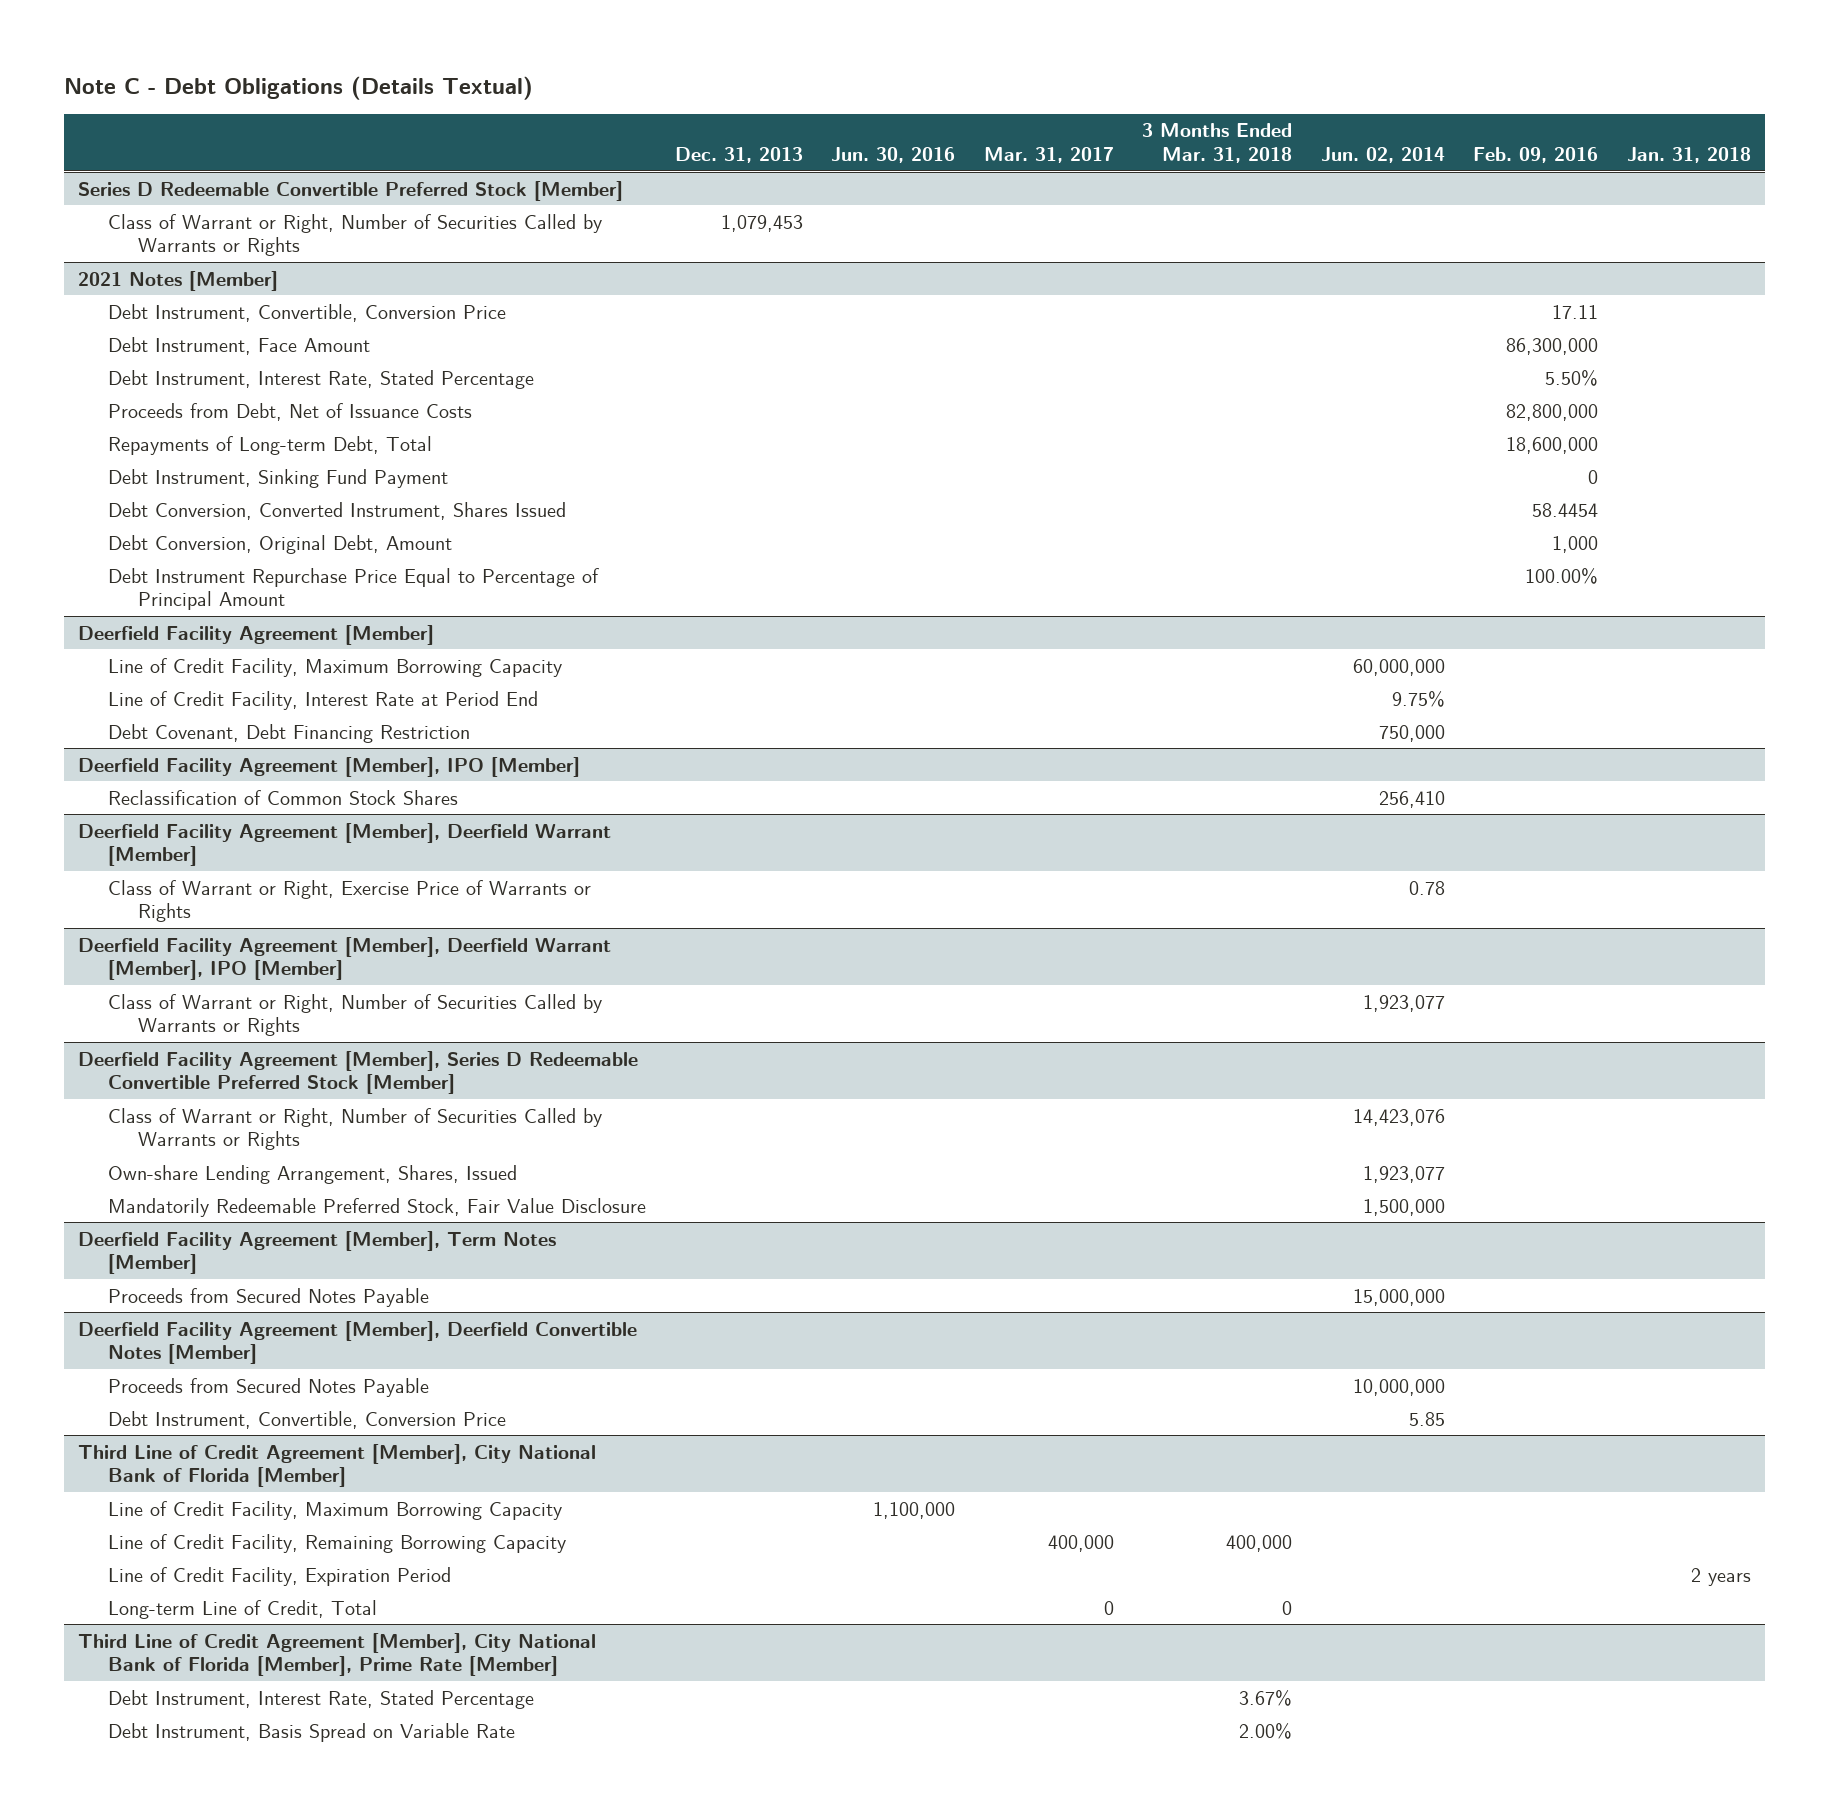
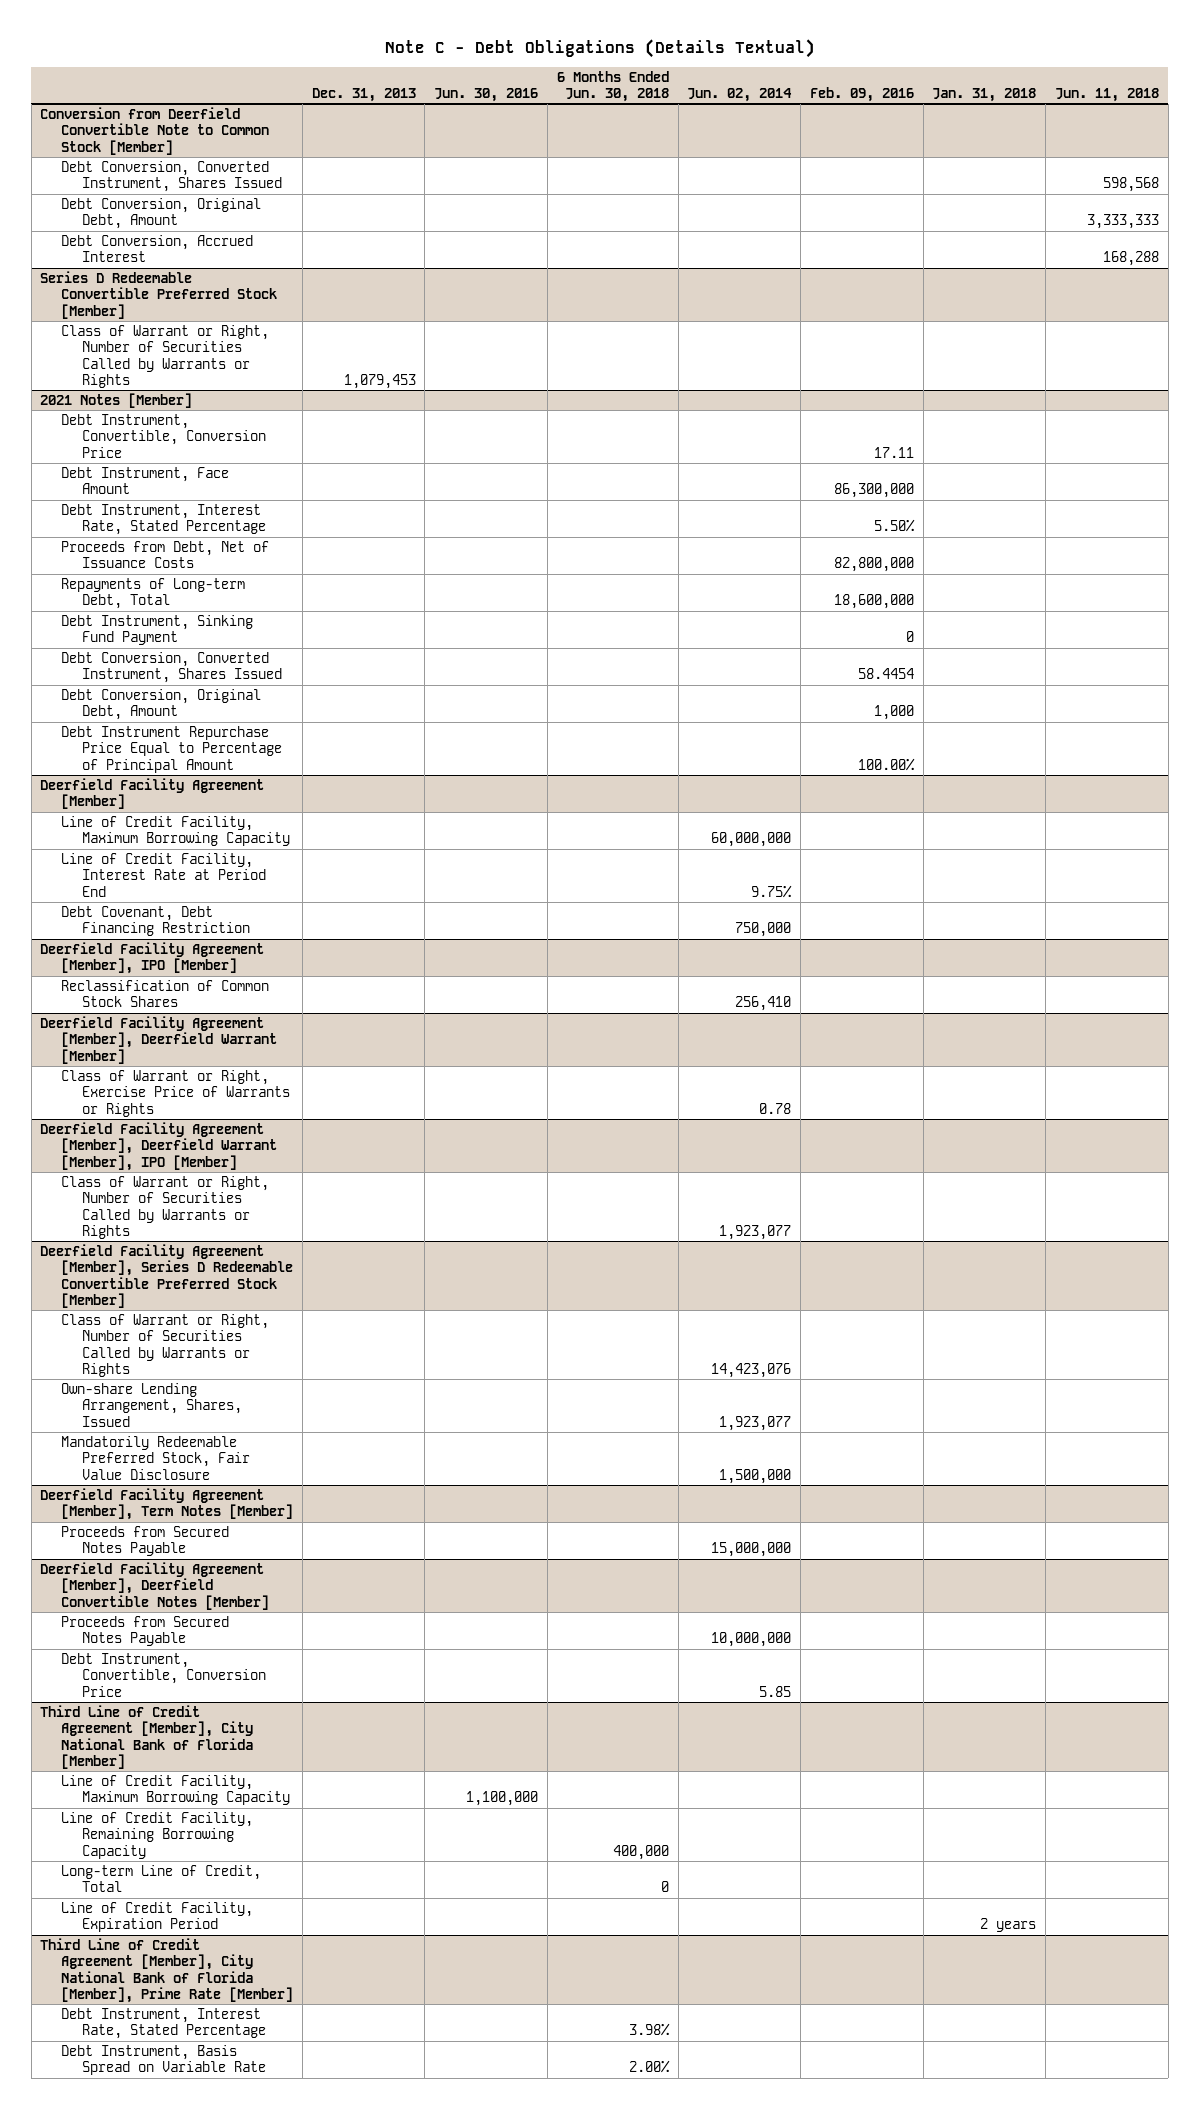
- | Dec. 31, 2013 | Jun. 30, 2016 | Mar. 31, 2017 | 3 Months Ended Mar. 31, 2018 | Jun. 02, 2014 | Feb. 09, 2016 | Jan. 31, 2018
+ | Dec. 31, 2013 | Jun. 30, 2016 | 6 Months Ended Jun. 30, 2018 | Jun. 02, 2014 | Feb. 09, 2016 | Jan. 31, 2018 | Jun. 11, 2018
+ Conversion from Deerfield Convertible Note to Common Stock [Member]
+ Debt Conversion, Converted Instrument, Shares Issued | | | | | | | 598,568
+ Debt Conversion, Original Debt, Amount | | | | | | | 3,333,333
+ Debt Conversion, Accrued Interest | | | | | | | 168,288
@ Third Line of Credit Agreement [Member], City National Bank of Florida [Member]
moved down: Line of Credit Facility, Expiration Period | | | | | | 2 years |

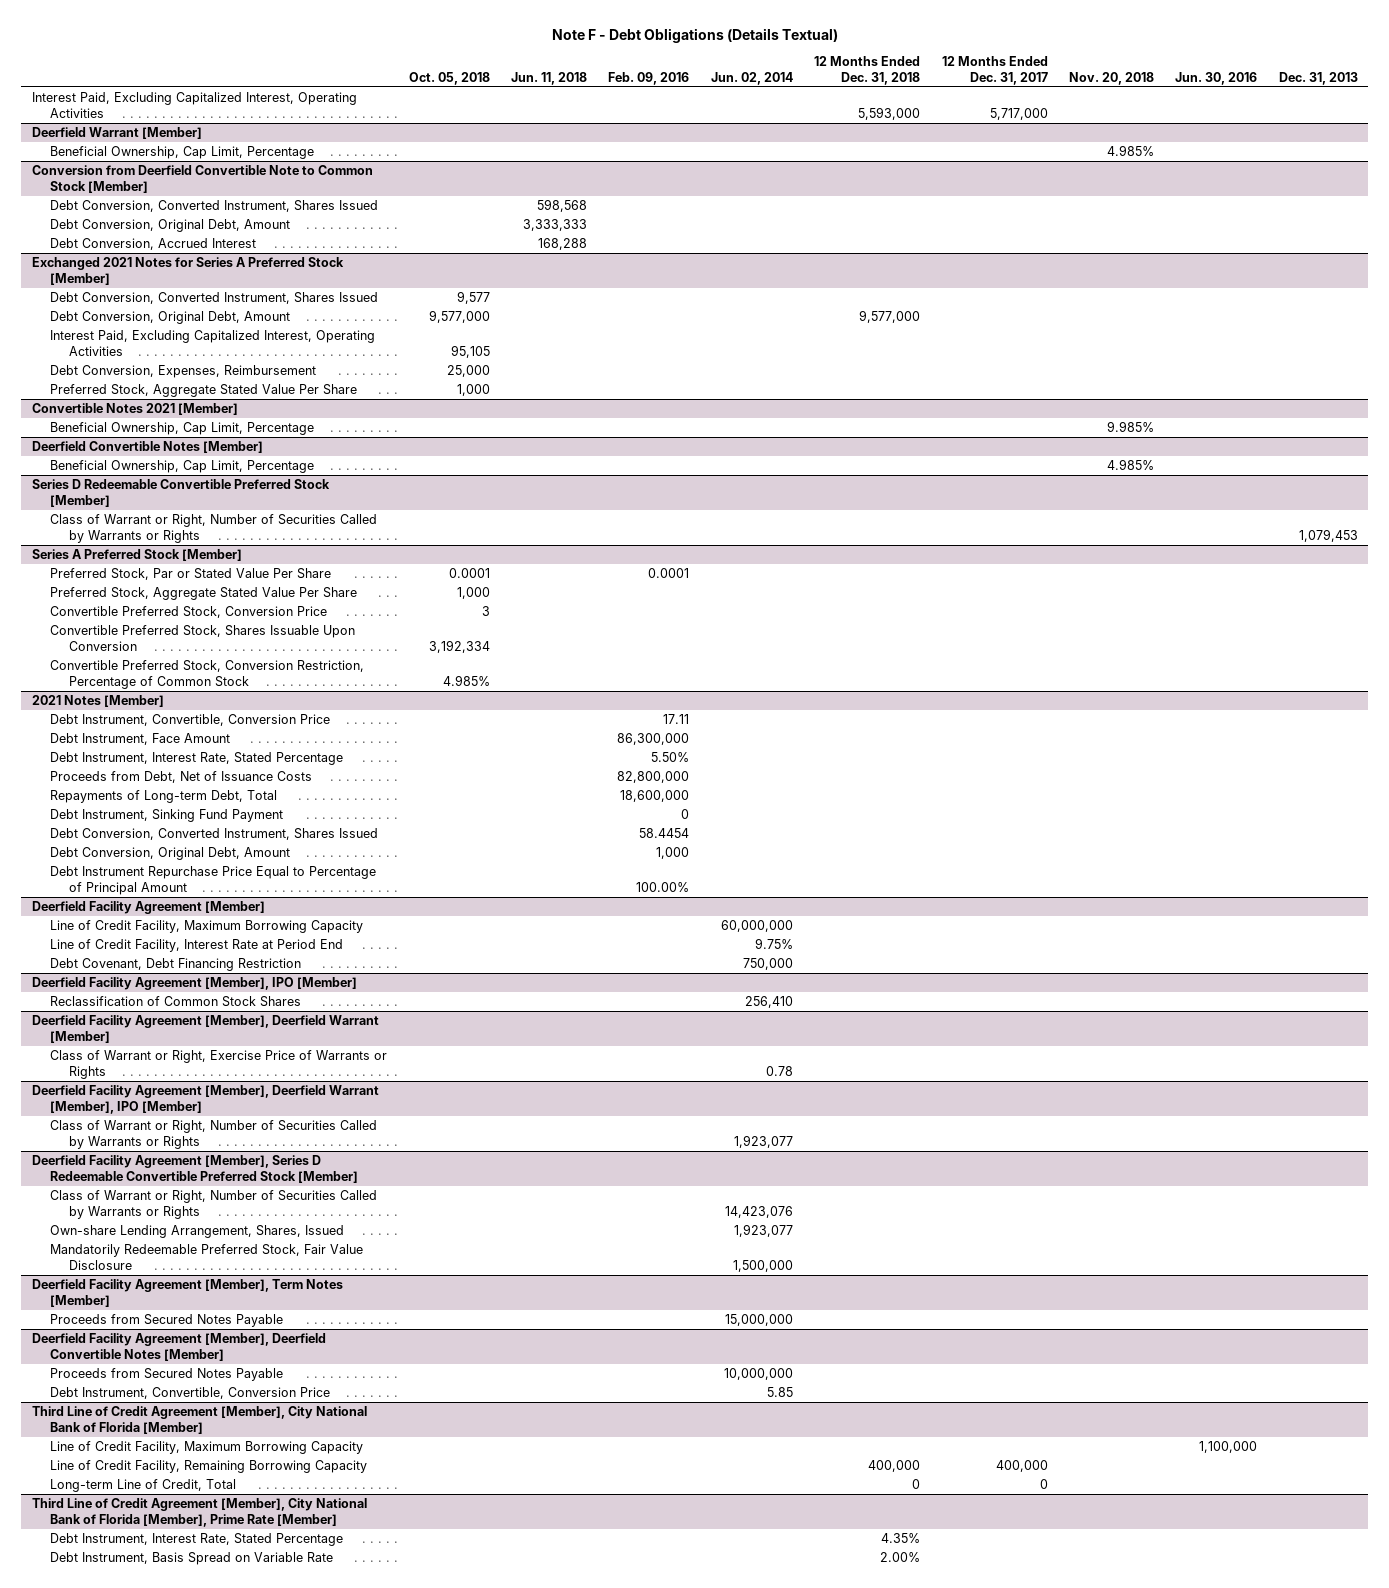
- Note C - Debt Obligations (Details Textual)
+ Note F - Debt Obligations (Details Textual)
- | Dec. 31, 2013 | Jun. 30, 2016 | 6 Months Ended Jun. 30, 2018 | Jun. 02, 2014 | Feb. 09, 2016 | Jan. 31, 2018 | Jun. 11, 2018
+ | Oct. 05, 2018 | Jun. 11, 2018 | Feb. 09, 2016 | Jun. 02, 2014 | 12 Months Ended Dec. 31, 2018 | 12 Months Ended Dec. 31, 2017 | Nov. 20, 2018 | Jun. 30, 2016 | Dec. 31, 2013
+ Interest Paid, Excluding Capitalized Interest, Operating Activities | | | | | 5,593,000 | 5,717,000 | | |
+ Deerfield Warrant [Member]
+ Beneficial Ownership, Cap Limit, Percentage | | | | | | | 4.985% | |
+ Exchanged 2021 Notes for Series A Preferred Stock [Member]
+ Debt Conversion, Converted Instrument, Shares Issued | 9,577 | | | | | | | |
+ Debt Conversion, Original Debt, Amount | 9,577,000 | | | | 9,577,000 | | | |
+ Interest Paid, Excluding Capitalized Interest, Operating Activities | 95,105 | | | | | | | |
+ Debt Conversion, Expenses, Reimbursement | 25,000 | | | | | | | |
+ Preferred Stock, Aggregate Stated Value Per Share | 1,000 | | | | | | | |
+ Convertible Notes 2021 [Member]
+ Beneficial Ownership, Cap Limit, Percentage | | | | | | | 9.985% | |
+ Deerfield Convertible Notes [Member]
+ Beneficial Ownership, Cap Limit, Percentage | | | | | | | 4.985% | |
+ Series A Preferred Stock [Member]
+ Preferred Stock, Par or Stated Value Per Share | 0.0001 | | 0.0001 | | | | | |
+ Preferred Stock, Aggregate Stated Value Per Share | 1,000 | | | | | | | |
+ Convertible Preferred Stock, Conversion Price | 3 | | | | | | | |
+ Convertible Preferred Stock, Shares Issuable Upon Conversion | 3,192,334 | | | | | | | |
+ Convertible Preferred Stock, Conversion Restriction, Percentage of Common Stock | 4.985% | | | | | | | |
@ Third Line of Credit Agreement [Member], City National Bank of Florida [Member]
- Line of Credit Facility, Expiration Period | | | | | | 2 years |

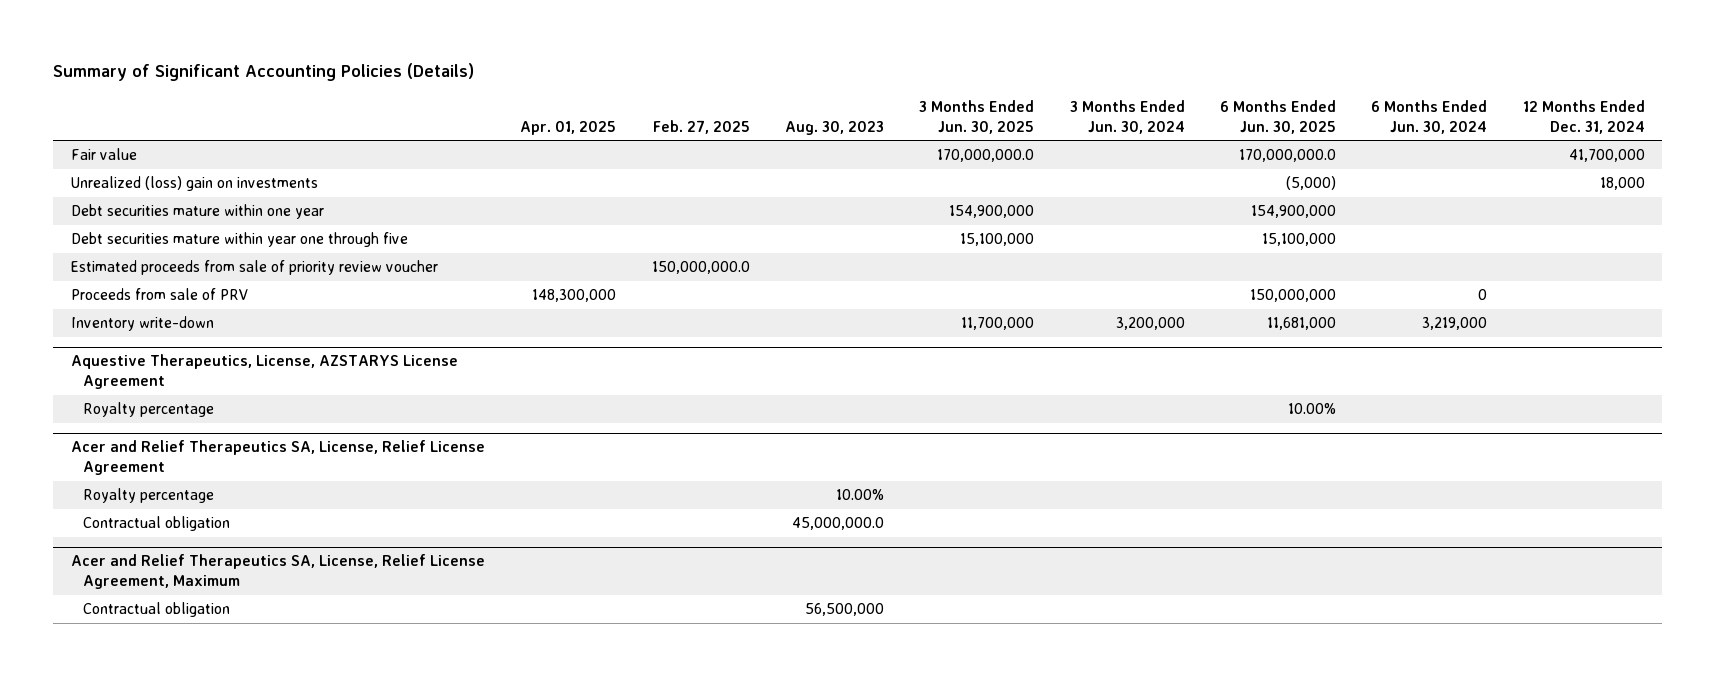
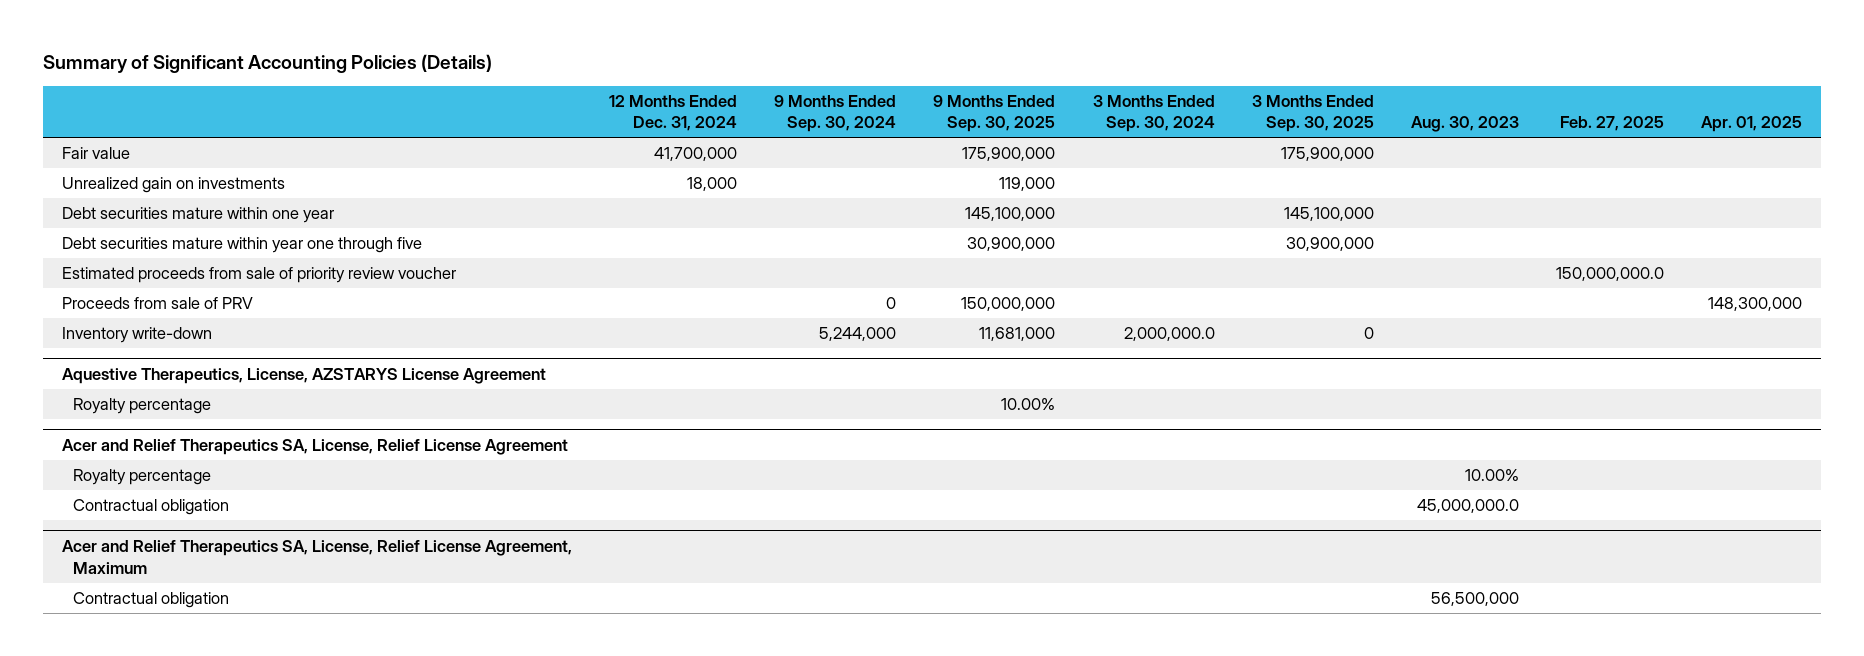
- | Apr. 01, 2025 | Feb. 27, 2025 | Aug. 30, 2023 | 3 Months Ended Jun. 30, 2025 | 3 Months Ended Jun. 30, 2024 | 6 Months Ended Jun. 30, 2025 | 6 Months Ended Jun. 30, 2024 | 12 Months Ended Dec. 31, 2024
+ | 12 Months Ended Dec. 31, 2024 | 9 Months Ended Sep. 30, 2024 | 9 Months Ended Sep. 30, 2025 | 3 Months Ended Sep. 30, 2024 | 3 Months Ended Sep. 30, 2025 | Aug. 30, 2023 | Feb. 27, 2025 | Apr. 01, 2025
- Unrealized (loss) gain on investments | | | | | | (5,000) | | 18,000
+ Unrealized gain on investments | 18,000 | | 119,000 | | | | |

